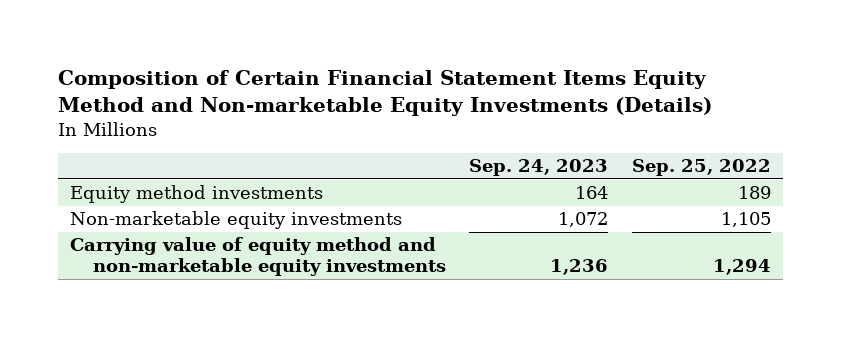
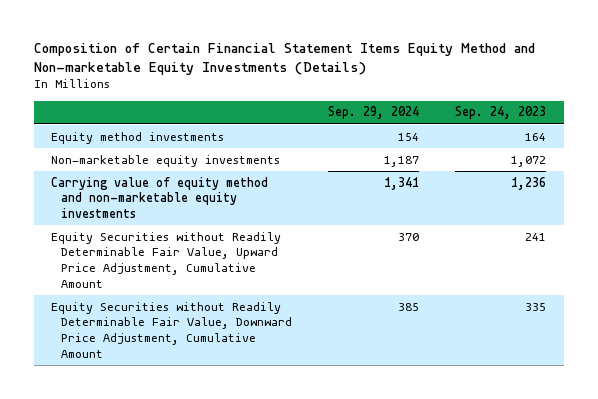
- | Sep. 24, 2023 | Sep. 25, 2022
+ | Sep. 29, 2024 | Sep. 24, 2023
+ Equity Securities without Readily Determinable Fair Value, Upward Price Adjustment, Cumulative Amount | 370 | 241
+ Equity Securities without Readily Determinable Fair Value, Downward Price Adjustment, Cumulative Amount | 385 | 335

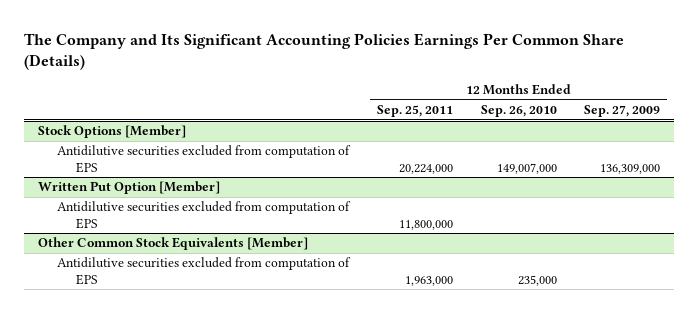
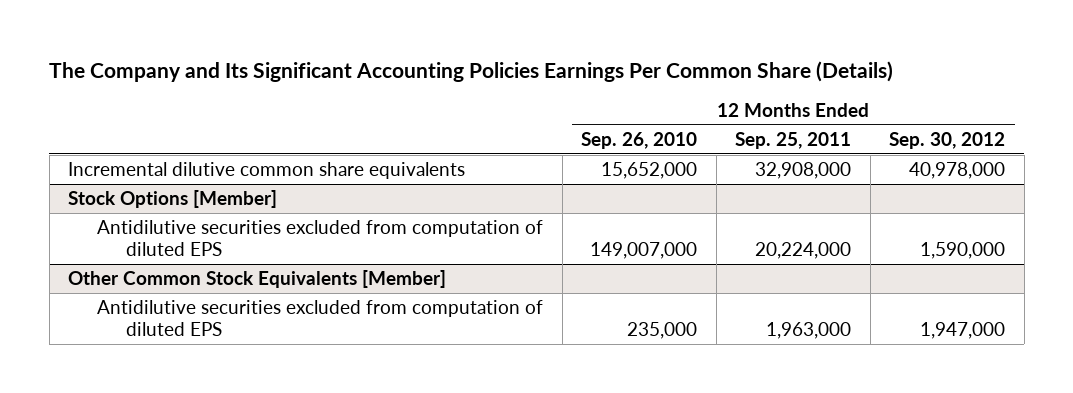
- | 12 Months Ended Sep. 25, 2011 | 12 Months Ended Sep. 26, 2010 | 12 Months Ended Sep. 27, 2009
+ | 12 Months Ended Sep. 26, 2010 | 12 Months Ended Sep. 25, 2011 | 12 Months Ended Sep. 30, 2012
+ Incremental dilutive common share equivalents | 15,652,000 | 32,908,000 | 40,978,000
@ Stock Options [Member]
- Antidilutive securities excluded from computation of EPS | 20,224,000 | 149,007,000 | 136,309,000
- Written Put Option [Member]
- Antidilutive securities excluded from computation of EPS | 11,800,000 | |
@ Stock Options [Member]
+ Antidilutive securities excluded from computation of diluted EPS | 149,007,000 | 20,224,000 | 1,590,000
@ Other Common Stock Equivalents [Member]
- Antidilutive securities excluded from computation of EPS | 1,963,000 | 235,000 |
+ Antidilutive securities excluded from computation of diluted EPS | 235,000 | 1,963,000 | 1,947,000

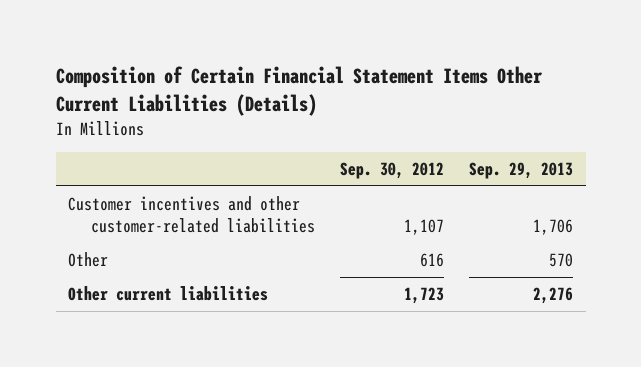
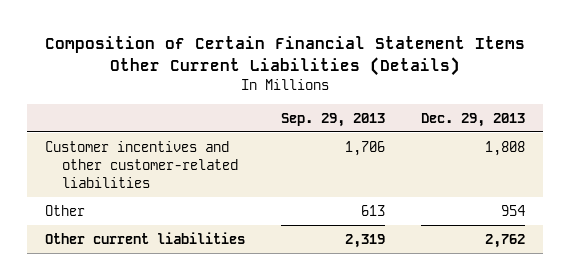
- | Sep. 30, 2012 | Sep. 29, 2013
+ | Sep. 29, 2013 | Dec. 29, 2013
- Other | 616 | 570
- Other current liabilities | 1,723 | 2,276
+ Other | 613 | 954
+ Other current liabilities | 2,319 | 2,762

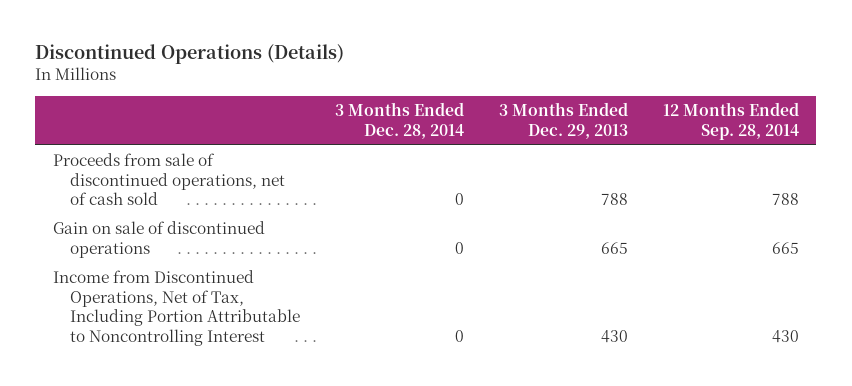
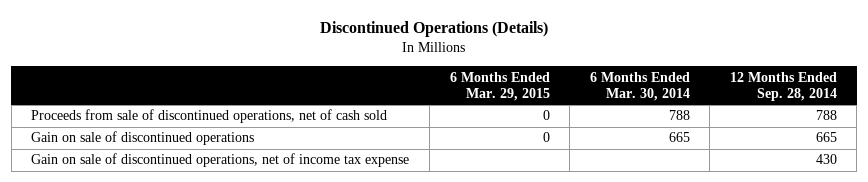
- | 3 Months Ended Dec. 28, 2014 | 3 Months Ended Dec. 29, 2013 | 12 Months Ended Sep. 28, 2014
+ | 6 Months Ended Mar. 29, 2015 | 6 Months Ended Mar. 30, 2014 | 12 Months Ended Sep. 28, 2014
- Income from Discontinued Operations, Net of Tax, Including Portion Attributable to Noncontrolling Interest | 0 | 430 | 430
+ Gain on sale of discontinued operations, net of income tax expense | | | 430

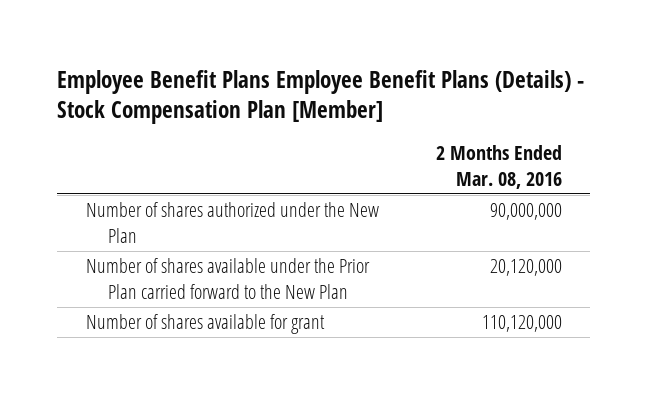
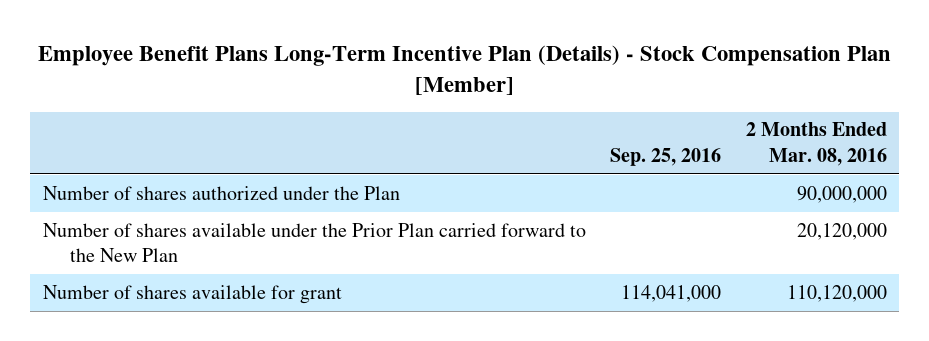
- Employee Benefit Plans Employee Benefit Plans (Details) - Stock Compensation Plan [Member]
+ Employee Benefit Plans Long-Term Incentive Plan (Details) - Stock Compensation Plan [Member]
- | 2 Months Ended Mar. 08, 2016
+ | Sep. 25, 2016 | 2 Months Ended Mar. 08, 2016
- Number of shares authorized under the New Plan | 90,000,000
+ Number of shares authorized under the Plan | | 90,000,000

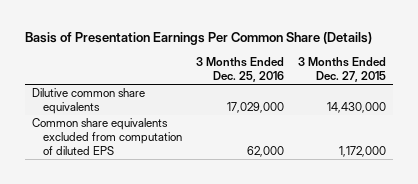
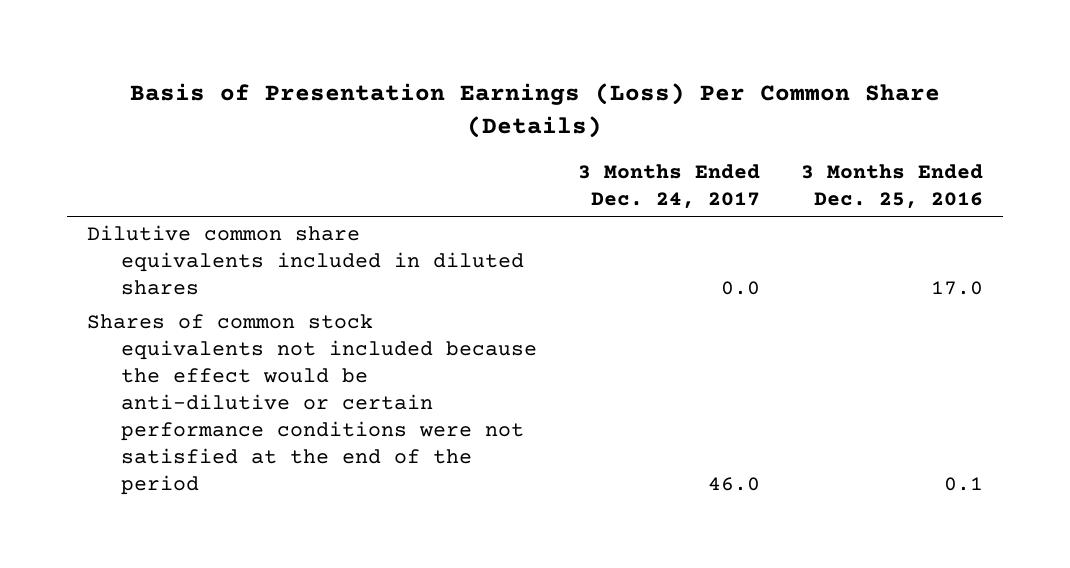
- Basis of Presentation Earnings Per Common Share (Details)
+ Basis of Presentation Earnings (Loss) Per Common Share (Details)
- | 3 Months Ended Dec. 25, 2016 | 3 Months Ended Dec. 27, 2015
+ | 3 Months Ended Dec. 24, 2017 | 3 Months Ended Dec. 25, 2016
- Dilutive common share equivalents | 17,029,000 | 14,430,000
- Common share equivalents excluded from computation of diluted EPS | 62,000 | 1,172,000
+ Dilutive common share equivalents included in diluted shares | 0.0 | 17.0
+ Shares of common stock equivalents not included because the effect would be anti-dilutive or certain performance conditions were not satisfied at the end of the period | 46.0 | 0.1

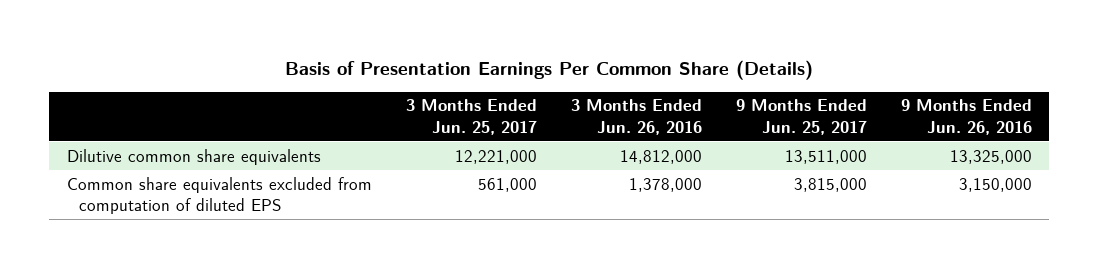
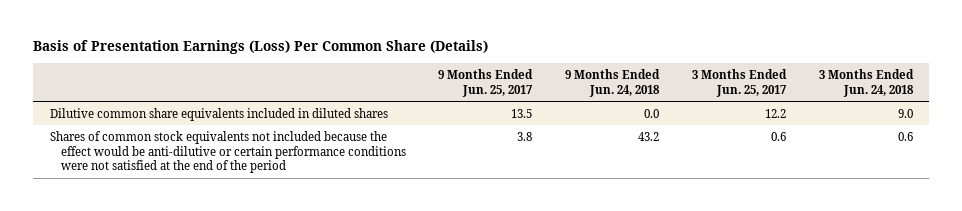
- Basis of Presentation Earnings Per Common Share (Details)
+ Basis of Presentation Earnings (Loss) Per Common Share (Details)
- | 3 Months Ended Jun. 25, 2017 | 3 Months Ended Jun. 26, 2016 | 9 Months Ended Jun. 25, 2017 | 9 Months Ended Jun. 26, 2016
+ | 9 Months Ended Jun. 25, 2017 | 9 Months Ended Jun. 24, 2018 | 3 Months Ended Jun. 25, 2017 | 3 Months Ended Jun. 24, 2018
- Dilutive common share equivalents | 12,221,000 | 14,812,000 | 13,511,000 | 13,325,000
- Common share equivalents excluded from computation of diluted EPS | 561,000 | 1,378,000 | 3,815,000 | 3,150,000
+ Dilutive common share equivalents included in diluted shares | 13.5 | 0.0 | 12.2 | 9.0
+ Shares of common stock equivalents not included because the effect would be anti-dilutive or certain performance conditions were not satisfied at the end of the period | 3.8 | 43.2 | 0.6 | 0.6

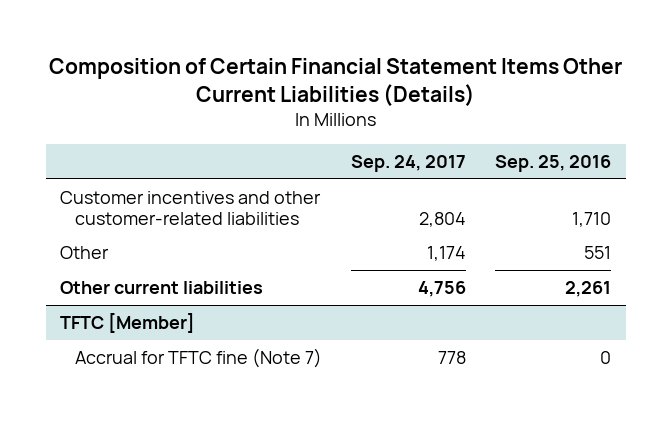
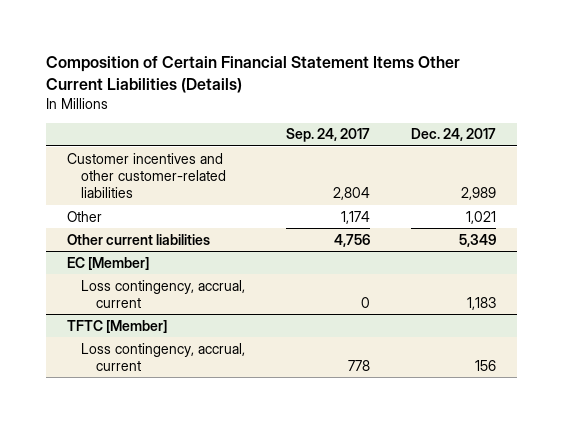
- | Sep. 24, 2017 | Sep. 25, 2016
+ | Sep. 24, 2017 | Dec. 24, 2017
+ EC [Member]
+ Loss contingency, accrual, current | 0 | 1,183
@ TFTC [Member]
- Accrual for TFTC fine (Note 7) | 778 | 0
+ Loss contingency, accrual, current | 778 | 156

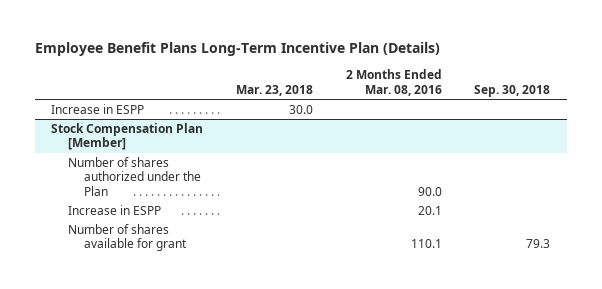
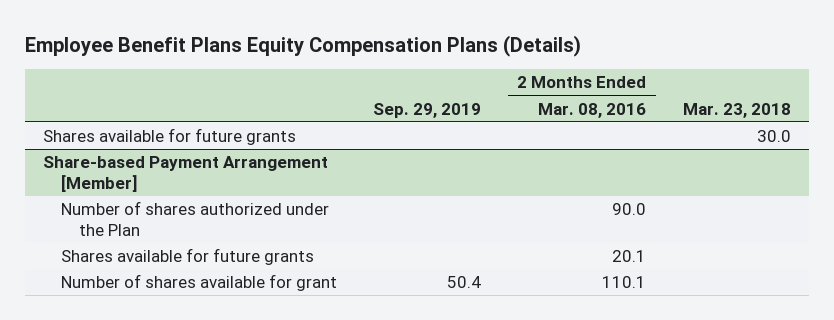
- Employee Benefit Plans Long-Term Incentive Plan (Details)
+ Employee Benefit Plans Equity Compensation Plans (Details)
- | Mar. 23, 2018 | 2 Months Ended Mar. 08, 2016 | Sep. 30, 2018
+ | Sep. 29, 2019 | 2 Months Ended Mar. 08, 2016 | Mar. 23, 2018
- Increase in ESPP | 30.0 | |
- Stock Compensation Plan [Member]
+ Shares available for future grants | | | 30.0
+ Share-based Payment Arrangement [Member]
- Increase in ESPP | | 20.1 |
+ Shares available for future grants | | 20.1 |

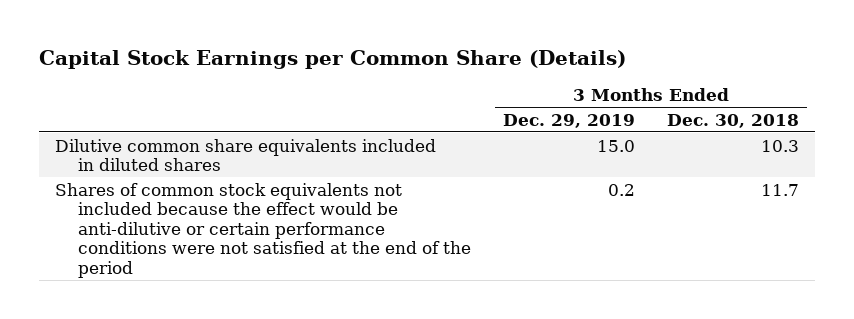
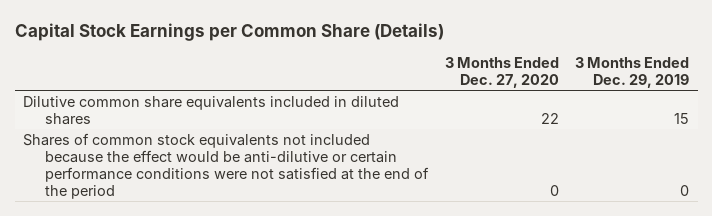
- | 3 Months Ended Dec. 29, 2019 | 3 Months Ended Dec. 30, 2018
+ | 3 Months Ended Dec. 27, 2020 | 3 Months Ended Dec. 29, 2019
- Dilutive common share equivalents included in diluted shares | 15.0 | 10.3
- Shares of common stock equivalents not included because the effect would be anti-dilutive or certain performance conditions were not satisfied at the end of the period | 0.2 | 11.7
+ Dilutive common share equivalents included in diluted shares | 22 | 15
+ Shares of common stock equivalents not included because the effect would be anti-dilutive or certain performance conditions were not satisfied at the end of the period | 0 | 0

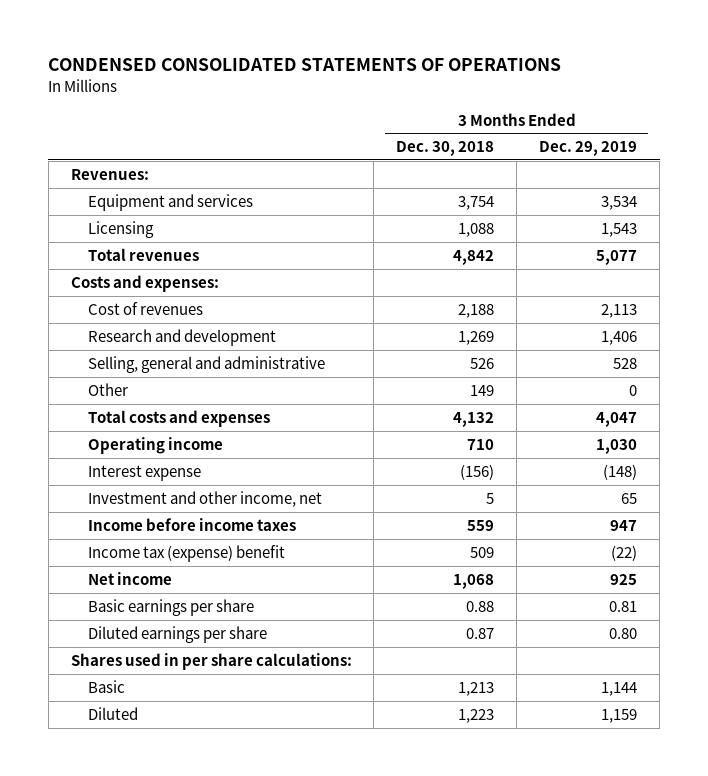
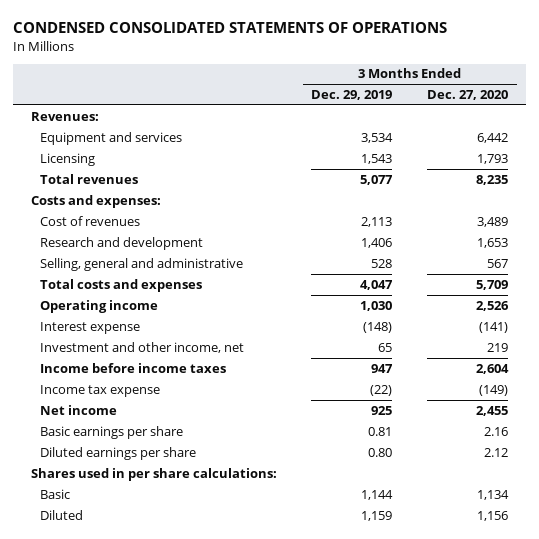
- | 3 Months Ended Dec. 30, 2018 | 3 Months Ended Dec. 29, 2019
+ | 3 Months Ended Dec. 29, 2019 | 3 Months Ended Dec. 27, 2020
- Other | 149 | 0
- Income tax (expense) benefit | 509 | (22)
+ Income tax expense | (22) | (149)

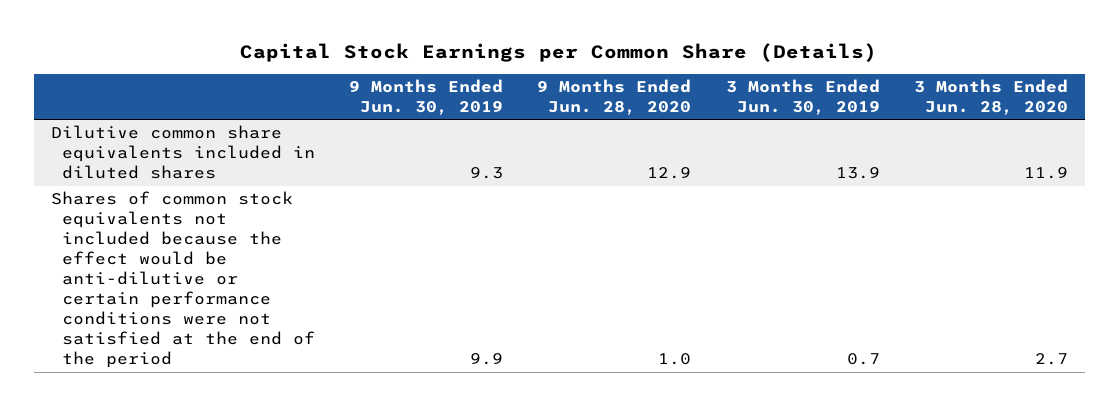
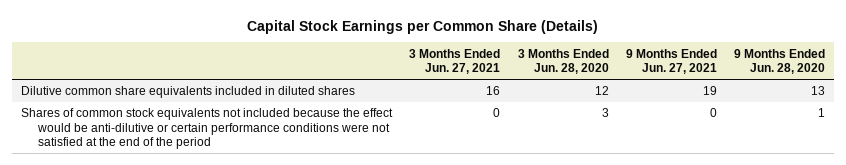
- | 9 Months Ended Jun. 30, 2019 | 9 Months Ended Jun. 28, 2020 | 3 Months Ended Jun. 30, 2019 | 3 Months Ended Jun. 28, 2020
+ | 3 Months Ended Jun. 27, 2021 | 3 Months Ended Jun. 28, 2020 | 9 Months Ended Jun. 27, 2021 | 9 Months Ended Jun. 28, 2020
- Dilutive common share equivalents included in diluted shares | 9.3 | 12.9 | 13.9 | 11.9
- Shares of common stock equivalents not included because the effect would be anti-dilutive or certain performance conditions were not satisfied at the end of the period | 9.9 | 1.0 | 0.7 | 2.7
+ Dilutive common share equivalents included in diluted shares | 16 | 12 | 19 | 13
+ Shares of common stock equivalents not included because the effect would be anti-dilutive or certain performance conditions were not satisfied at the end of the period | 0 | 3 | 0 | 1

